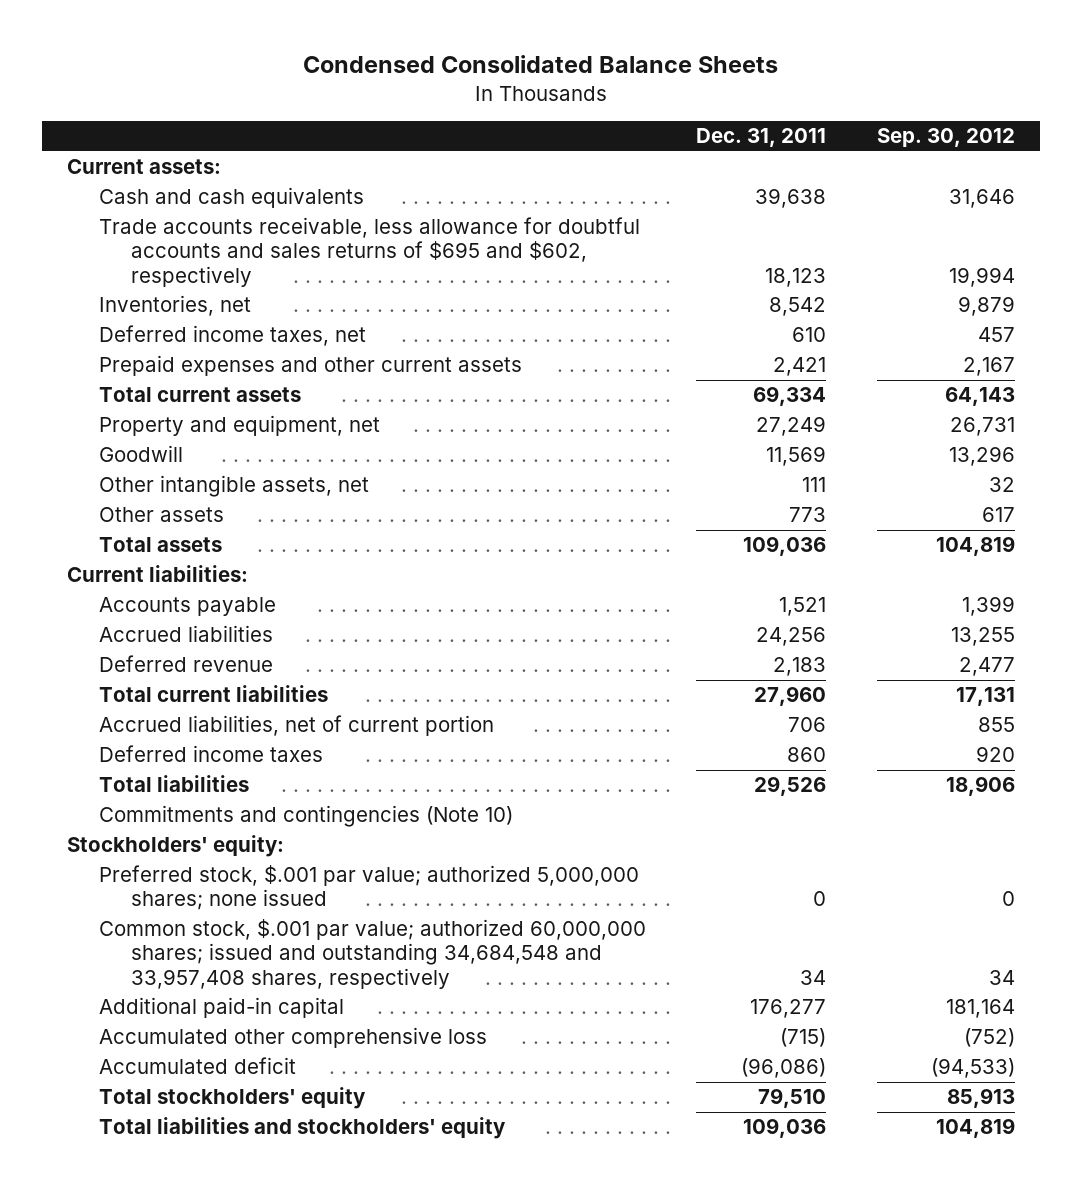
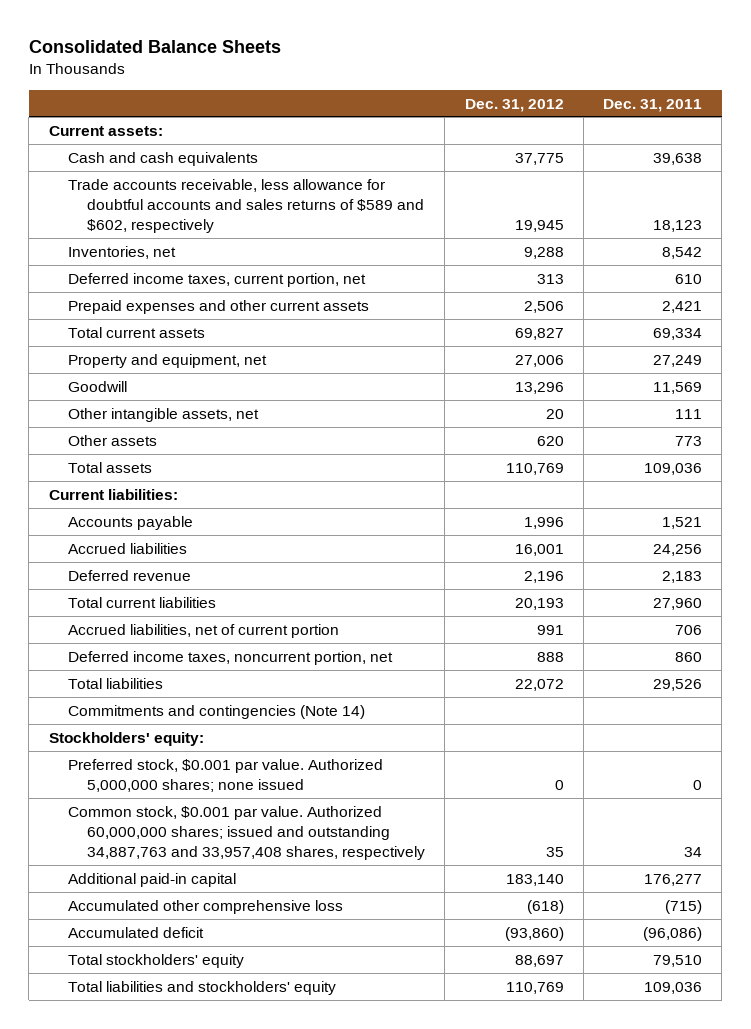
- Condensed Consolidated Balance Sheets
+ Consolidated Balance Sheets
- | Dec. 31, 2011 | Sep. 30, 2012
+ | Dec. 31, 2012 | Dec. 31, 2011
- Trade accounts receivable, less allowance for doubtful accounts and sales returns of $695 and $602, respectively | 18,123 | 19,994
+ Trade accounts receivable, less allowance for doubtful accounts and sales returns of $589 and $602, respectively | 19,945 | 18,123
- Deferred income taxes, net | 610 | 457
+ Deferred income taxes, current portion, net | 313 | 610
- Deferred income taxes | 860 | 920
+ Deferred income taxes, noncurrent portion, net | 888 | 860
- Commitments and contingencies (Note 10)
+ Commitments and contingencies (Note 14)
- Preferred stock, $.001 par value; authorized 5,000,000 shares; none issued | 0 | 0
- Common stock, $.001 par value; authorized 60,000,000 shares; issued and outstanding 34,684,548 and 33,957,408 shares, respectively | 34 | 34
+ Preferred stock, $0.001 par value. Authorized 5,000,000 shares; none issued | 0 | 0
+ Common stock, $0.001 par value. Authorized 60,000,000 shares; issued and outstanding 34,887,763 and 33,957,408 shares, respectively | 35 | 34

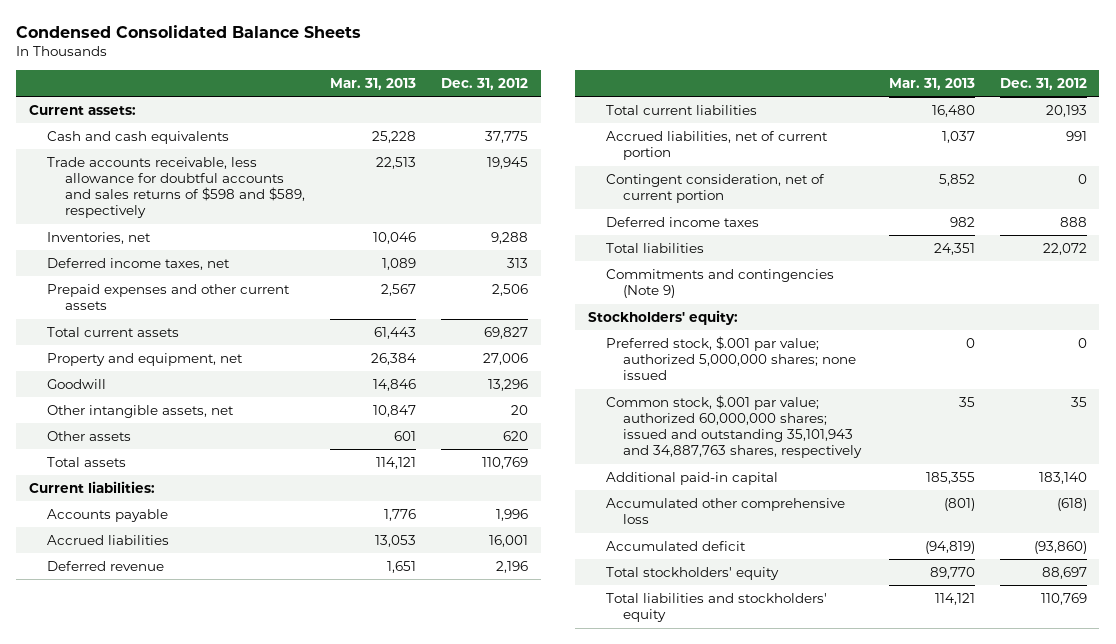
- Consolidated Balance Sheets
+ Condensed Consolidated Balance Sheets
- | Dec. 31, 2012 | Dec. 31, 2011
+ | Mar. 31, 2013 | Dec. 31, 2012
- Trade accounts receivable, less allowance for doubtful accounts and sales returns of $589 and $602, respectively | 19,945 | 18,123
+ Trade accounts receivable, less allowance for doubtful accounts and sales returns of $598 and $589, respectively | 22,513 | 19,945
- Deferred income taxes, current portion, net | 313 | 610
+ Deferred income taxes, net | 1,089 | 313
- Deferred income taxes, noncurrent portion, net | 888 | 860
+ Contingent consideration, net of current portion | 5,852 | 0
+ Deferred income taxes | 982 | 888
- Commitments and contingencies (Note 14)
+ Commitments and contingencies (Note 9)
- Preferred stock, $0.001 par value. Authorized 5,000,000 shares; none issued | 0 | 0
- Common stock, $0.001 par value. Authorized 60,000,000 shares; issued and outstanding 34,887,763 and 33,957,408 shares, respectively | 35 | 34
+ Preferred stock, $.001 par value; authorized 5,000,000 shares; none issued | 0 | 0
+ Common stock, $.001 par value; authorized 60,000,000 shares; issued and outstanding 35,101,943 and 34,887,763 shares, respectively | 35 | 35

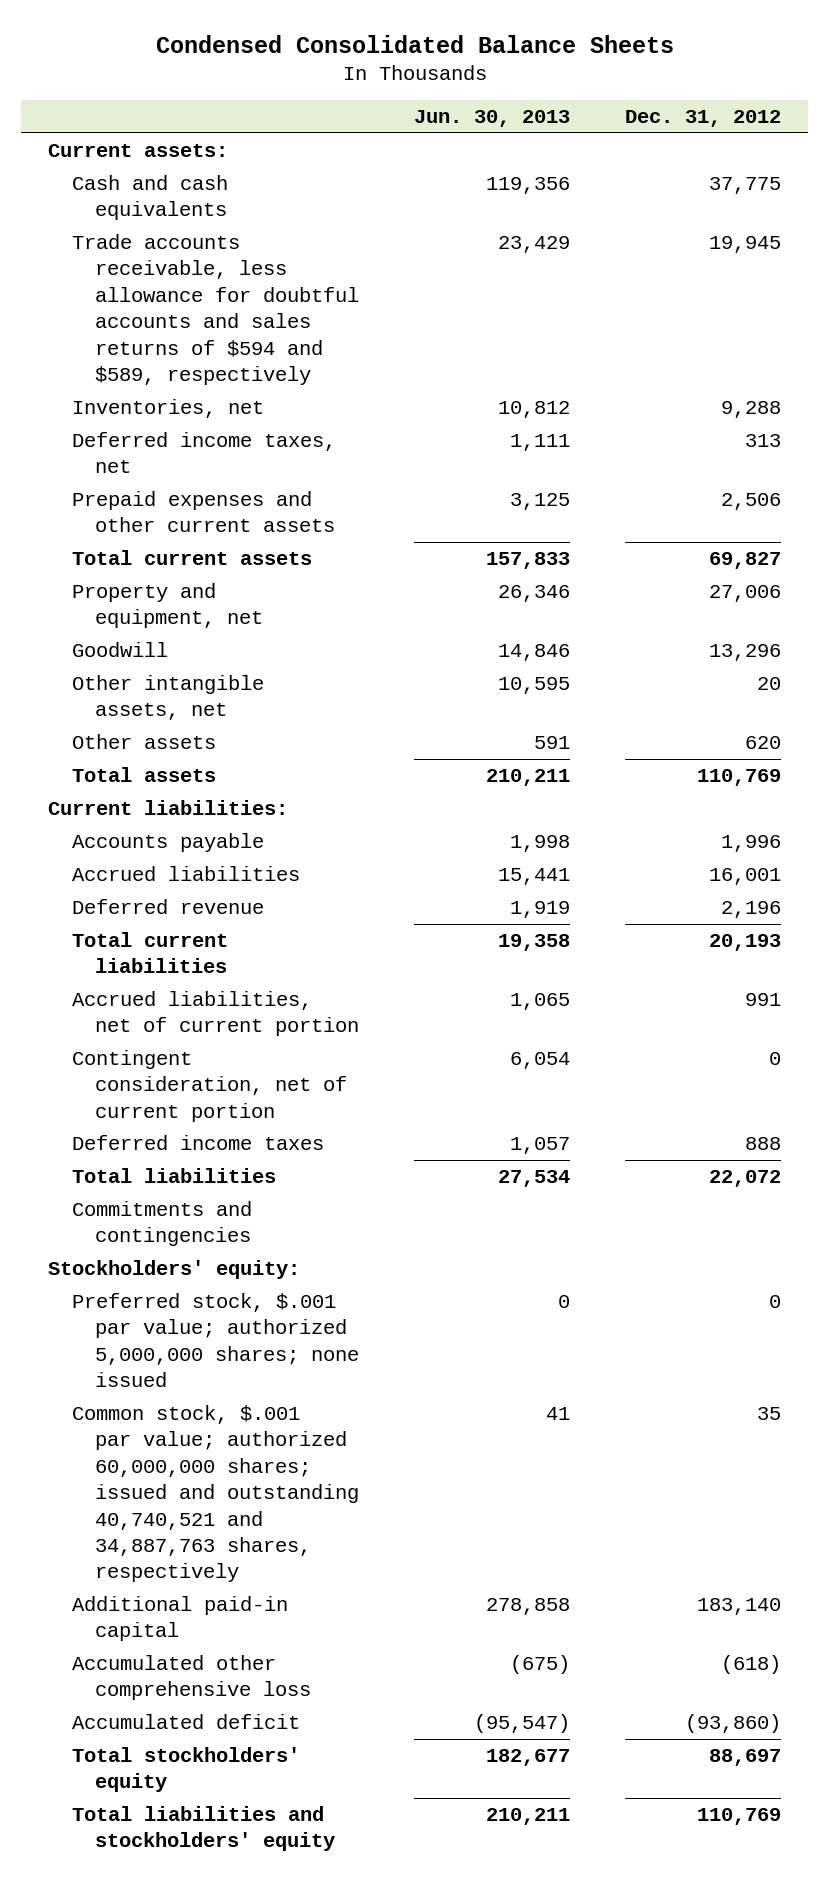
- | Mar. 31, 2013 | Dec. 31, 2012
+ | Jun. 30, 2013 | Dec. 31, 2012
- Trade accounts receivable, less allowance for doubtful accounts and sales returns of $598 and $589, respectively | 22,513 | 19,945
+ Trade accounts receivable, less allowance for doubtful accounts and sales returns of $594 and $589, respectively | 23,429 | 19,945
- Commitments and contingencies (Note 9)
+ Commitments and contingencies
- Common stock, $.001 par value; authorized 60,000,000 shares; issued and outstanding 35,101,943 and 34,887,763 shares, respectively | 35 | 35
+ Common stock, $.001 par value; authorized 60,000,000 shares; issued and outstanding 40,740,521 and 34,887,763 shares, respectively | 41 | 35

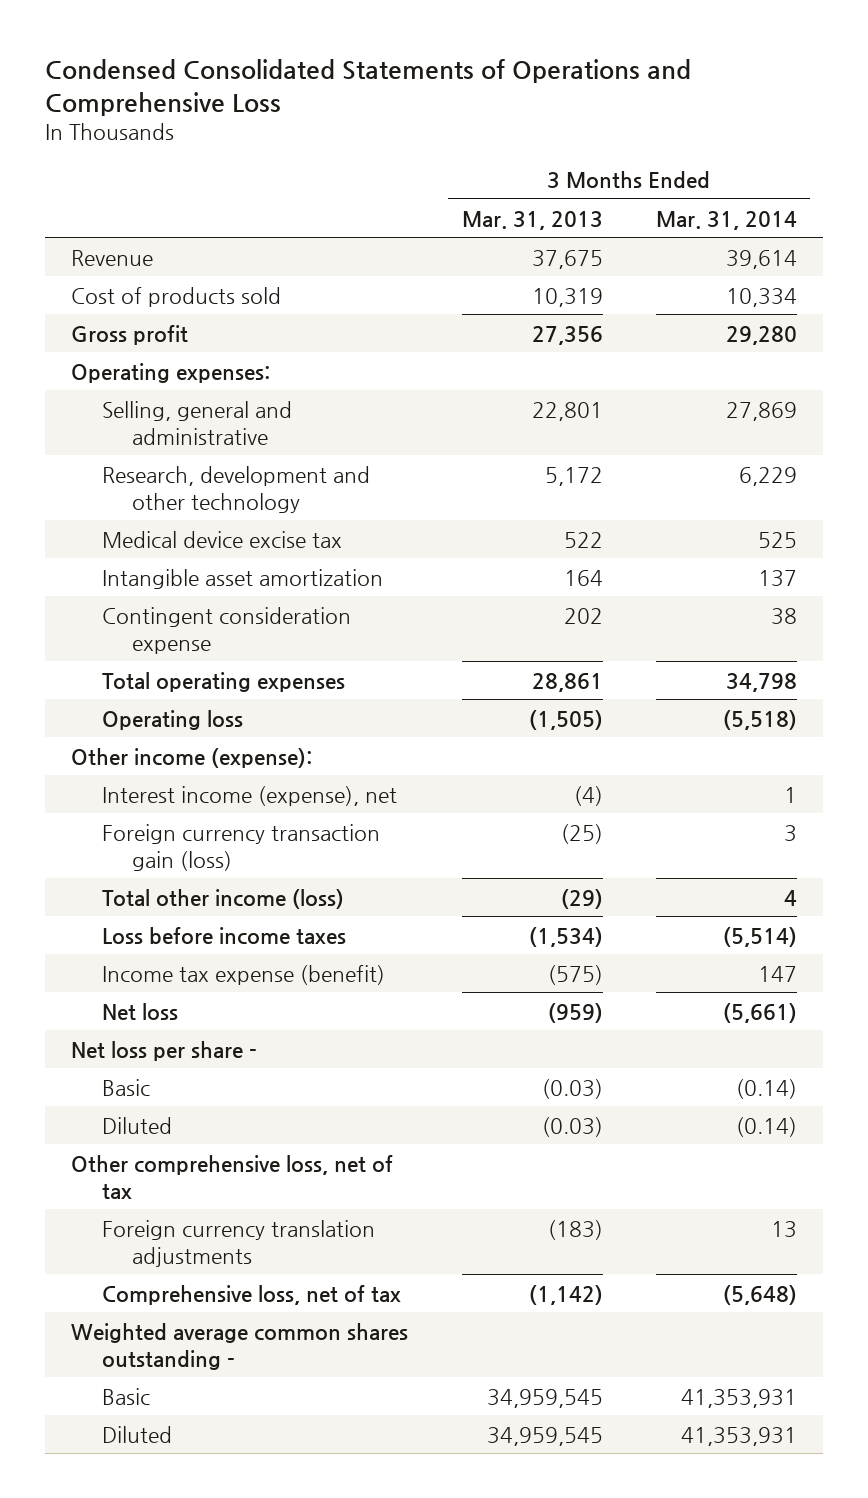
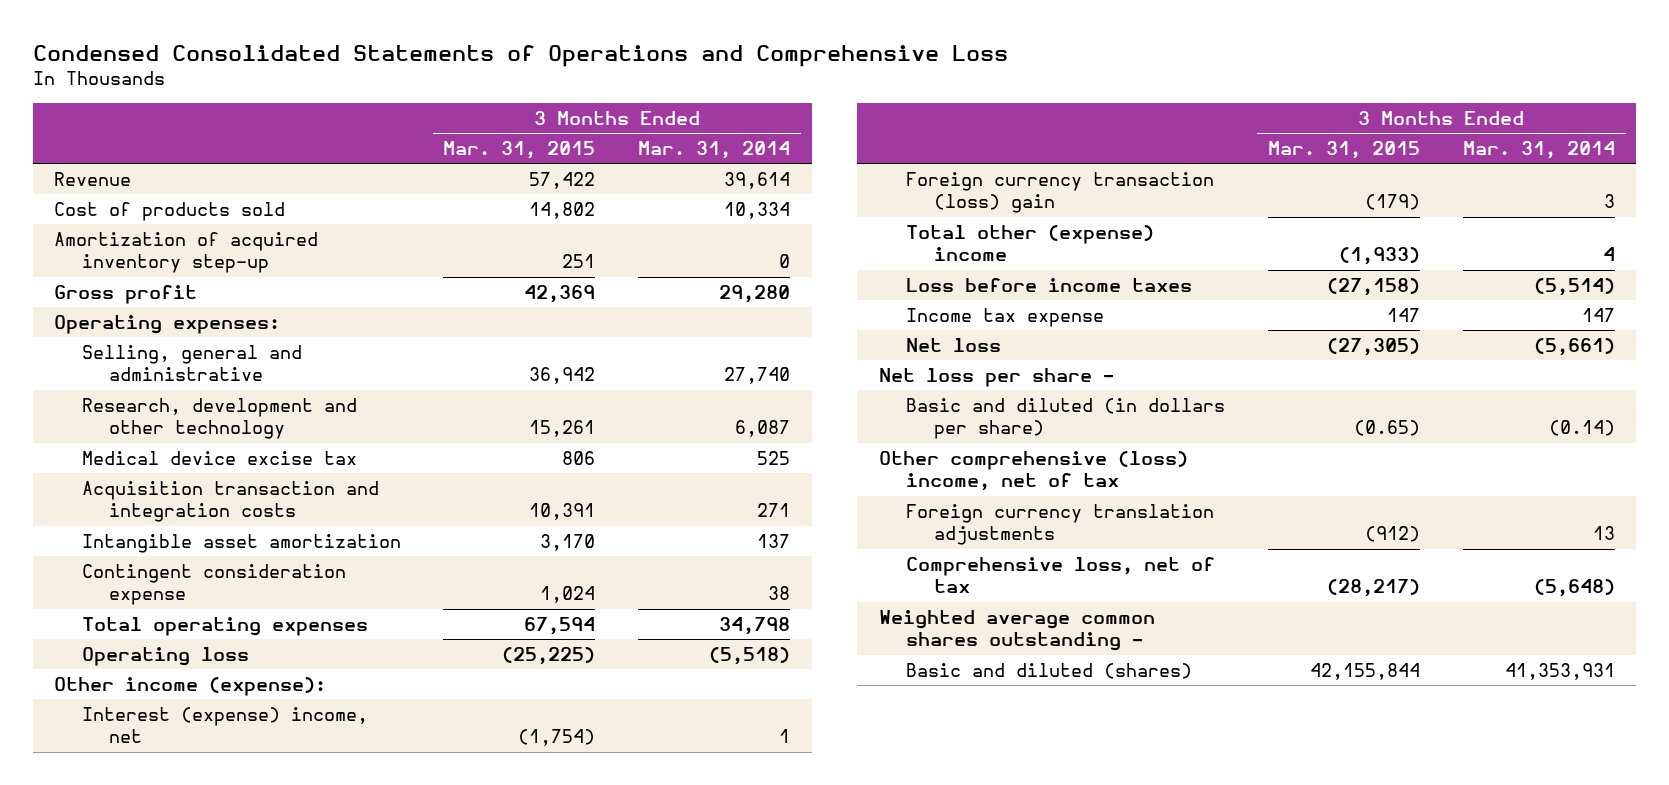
- | 3 Months Ended Mar. 31, 2013 | 3 Months Ended Mar. 31, 2014
+ | 3 Months Ended Mar. 31, 2015 | 3 Months Ended Mar. 31, 2014
+ Amortization of acquired inventory step-up | 251 | 0
- Selling, general and administrative | 22,801 | 27,869
- Research, development and other technology | 5,172 | 6,229
+ Selling, general and administrative | 36,942 | 27,740
+ Research, development and other technology | 15,261 | 6,087
+ Acquisition transaction and integration costs | 10,391 | 271
- Interest income (expense), net | (4) | 1
- Foreign currency transaction gain (loss) | (25) | 3
- Total other income (loss) | (29) | 4
+ Interest (expense) income, net | (1,754) | 1
+ Foreign currency transaction (loss) gain | (179) | 3
+ Total other (expense) income | (1,933) | 4
- Income tax expense (benefit) | (575) | 147
+ Income tax expense | 147 | 147
- Basic | (0.03) | (0.14)
- Diluted | (0.03) | (0.14)
- Other comprehensive loss, net of tax
+ Basic and diluted (in dollars per share) | (0.65) | (0.14)
+ Other comprehensive (loss) income, net of tax
- Basic | 34,959,545 | 41,353,931
- Diluted | 34,959,545 | 41,353,931
+ Basic and diluted (shares) | 42,155,844 | 41,353,931

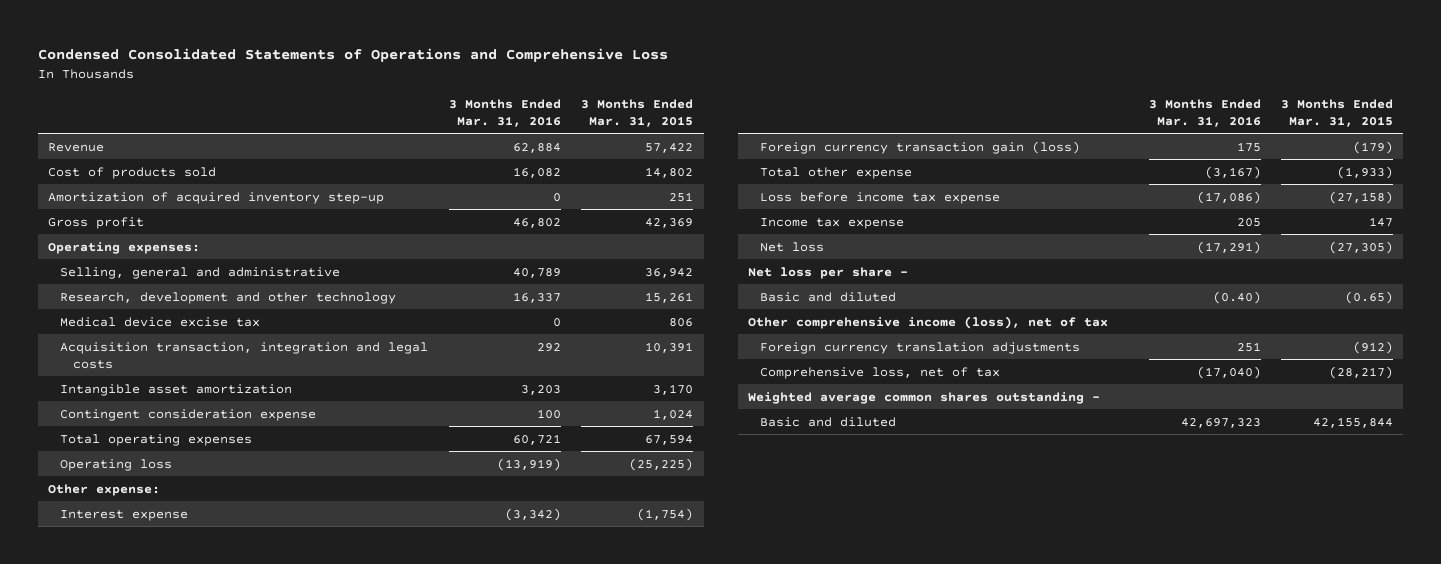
- | 3 Months Ended Mar. 31, 2015 | 3 Months Ended Mar. 31, 2014
+ | 3 Months Ended Mar. 31, 2016 | 3 Months Ended Mar. 31, 2015
- Acquisition transaction and integration costs | 10,391 | 271
+ Acquisition transaction, integration and legal costs | 292 | 10,391
- Other income (expense):
- Interest (expense) income, net | (1,754) | 1
- Foreign currency transaction (loss) gain | (179) | 3
- Total other (expense) income | (1,933) | 4
- Loss before income taxes | (27,158) | (5,514)
+ Other expense:
+ Interest expense | (3,342) | (1,754)
+ Foreign currency transaction gain (loss) | 175 | (179)
+ Total other expense | (3,167) | (1,933)
+ Loss before income tax expense | (17,086) | (27,158)
- Basic and diluted (in dollars per share) | (0.65) | (0.14)
- Other comprehensive (loss) income, net of tax
+ Basic and diluted | (0.40) | (0.65)
+ Other comprehensive income (loss), net of tax
- Basic and diluted (shares) | 42,155,844 | 41,353,931
+ Basic and diluted | 42,697,323 | 42,155,844

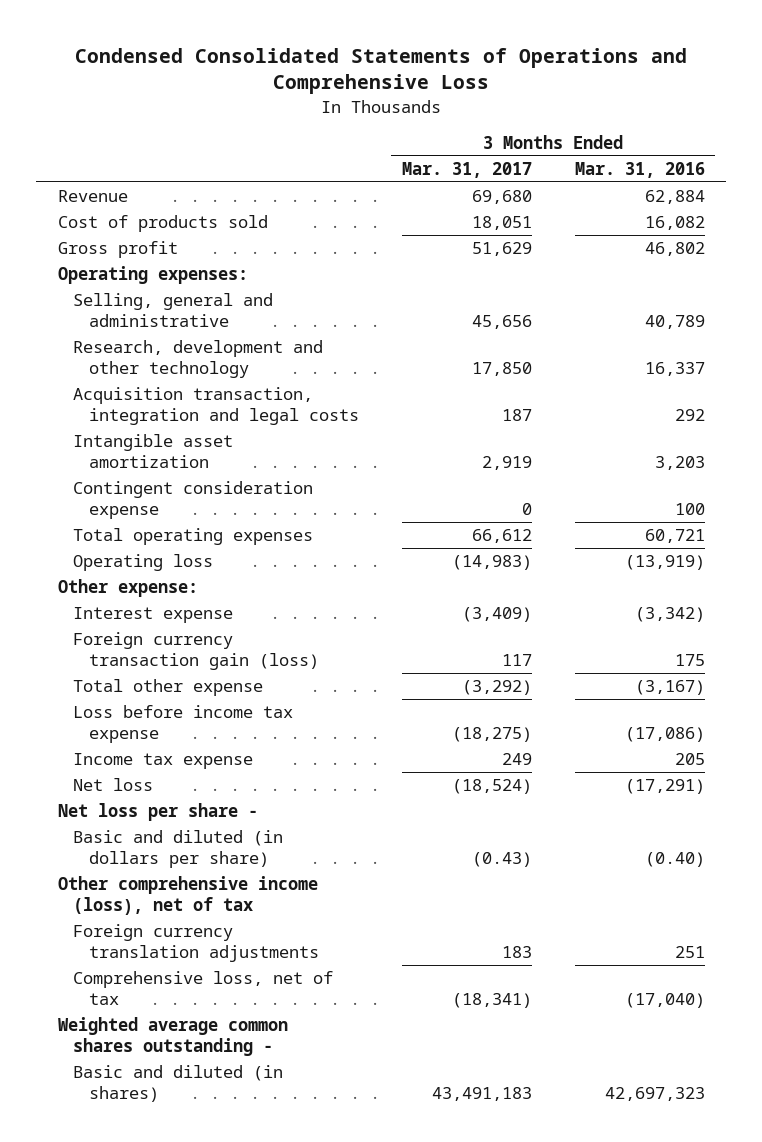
- | 3 Months Ended Mar. 31, 2016 | 3 Months Ended Mar. 31, 2015
+ | 3 Months Ended Mar. 31, 2017 | 3 Months Ended Mar. 31, 2016
- Amortization of acquired inventory step-up | 0 | 251
- Medical device excise tax | 0 | 806
- Basic and diluted | (0.40) | (0.65)
+ Basic and diluted (in dollars per share) | (0.43) | (0.40)
- Basic and diluted | 42,697,323 | 42,155,844
+ Basic and diluted (in shares) | 43,491,183 | 42,697,323

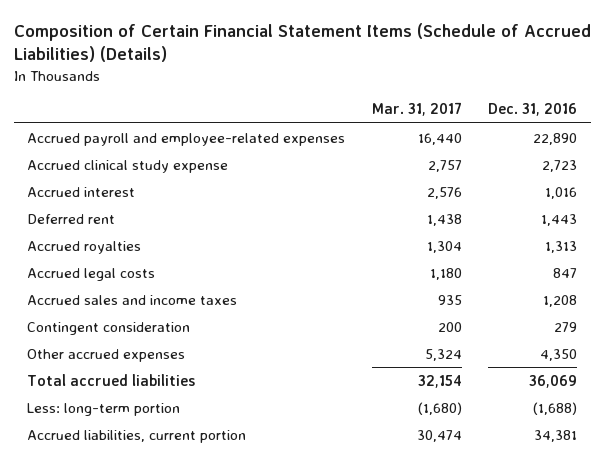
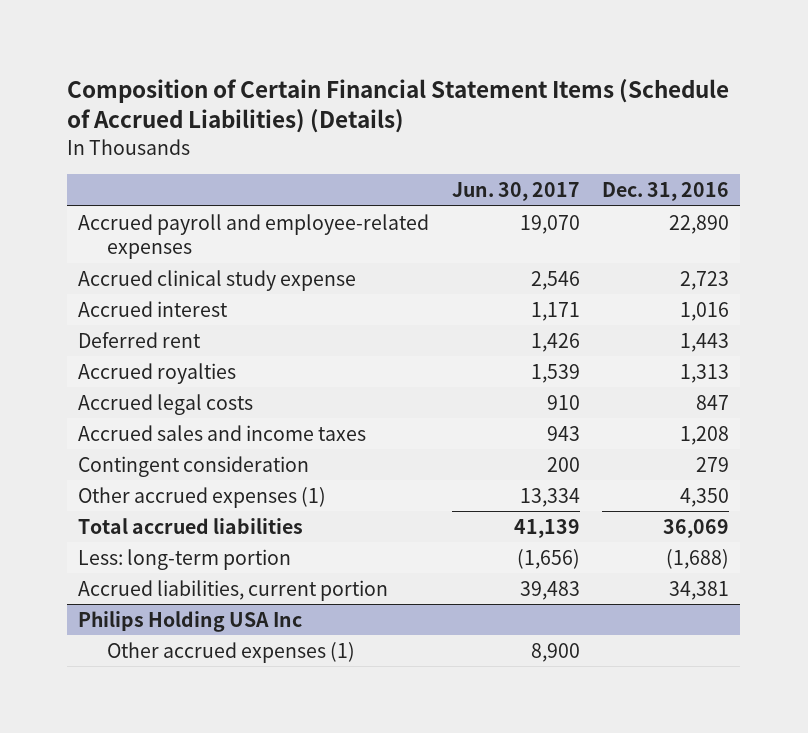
- | Mar. 31, 2017 | Dec. 31, 2016
+ | Jun. 30, 2017 | Dec. 31, 2016
- Other accrued expenses | 5,324 | 4,350
+ Other accrued expenses (1) | 13,334 | 4,350
+ Philips Holding USA Inc
+ Other accrued expenses (1) | 8,900 |

